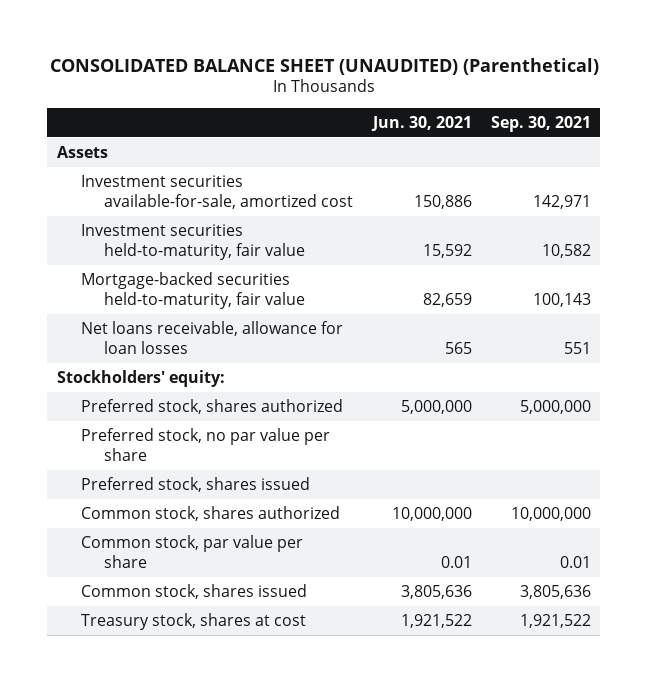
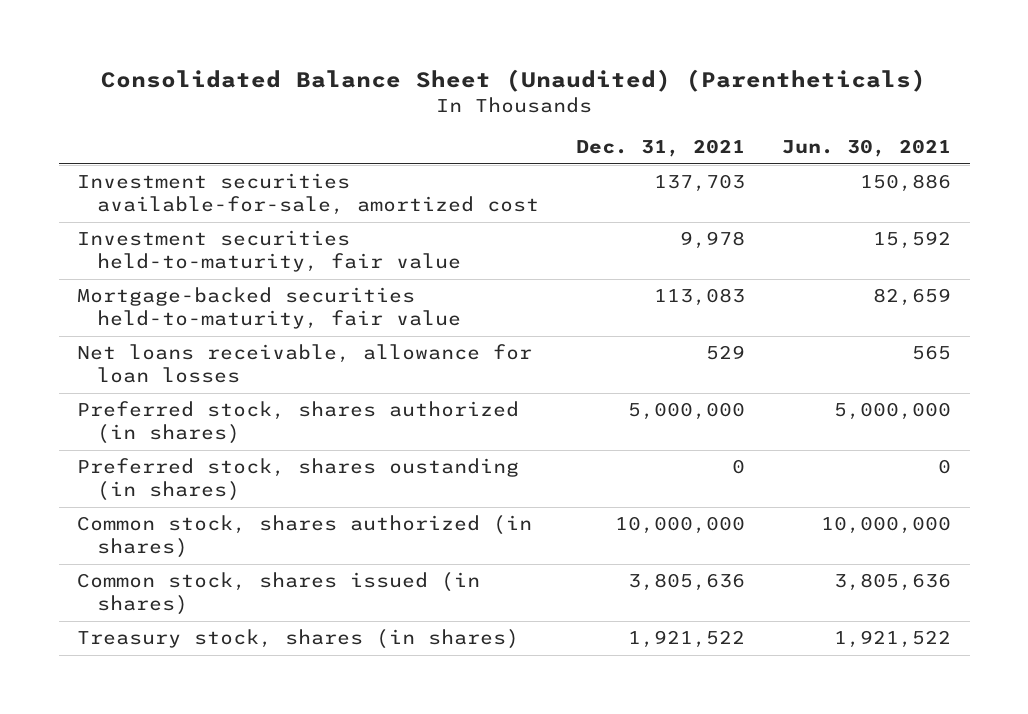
- CONSOLIDATED BALANCE SHEET (UNAUDITED) (Parenthetical)
+ Consolidated Balance Sheet (Unaudited) (Parentheticals)
- | Jun. 30, 2021 | Sep. 30, 2021
+ | Dec. 31, 2021 | Jun. 30, 2021
- Assets
- Stockholders' equity:
- Preferred stock, shares authorized | 5,000,000 | 5,000,000
- Preferred stock, no par value per share
- Preferred stock, shares issued
- Common stock, shares authorized | 10,000,000 | 10,000,000
- Common stock, par value per share | 0.01 | 0.01
- Common stock, shares issued | 3,805,636 | 3,805,636
- Treasury stock, shares at cost | 1,921,522 | 1,921,522
+ Preferred stock, shares authorized (in shares) | 5,000,000 | 5,000,000
+ Preferred stock, shares oustanding (in shares) | 0 | 0
+ Common stock, shares authorized (in shares) | 10,000,000 | 10,000,000
+ Common stock, shares issued (in shares) | 3,805,636 | 3,805,636
+ Treasury stock, shares (in shares) | 1,921,522 | 1,921,522

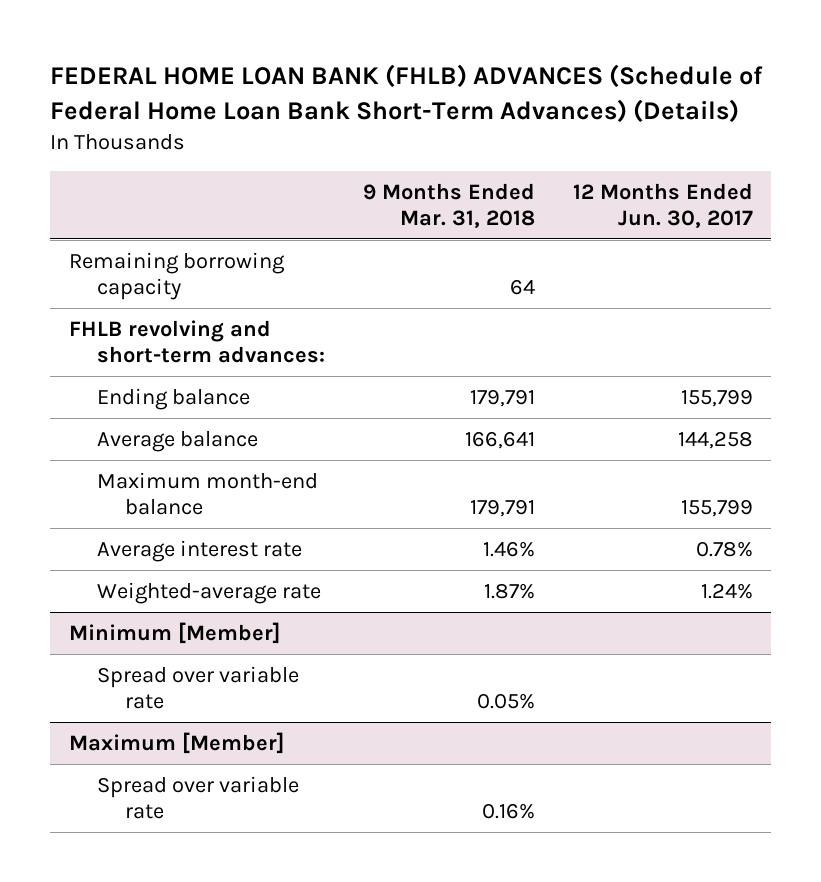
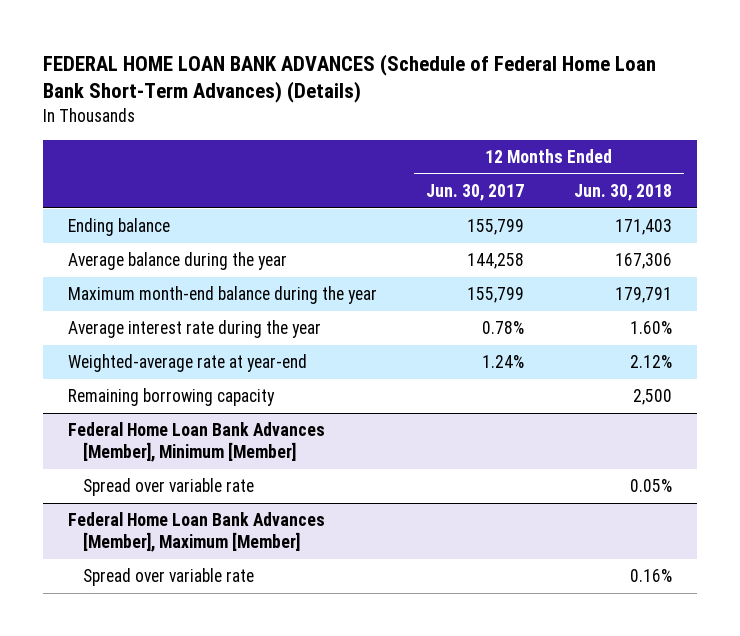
- FEDERAL HOME LOAN BANK (FHLB) ADVANCES (Schedule of Federal Home Loan Bank Short-Term Advances) (Details)
+ FEDERAL HOME LOAN BANK ADVANCES (Schedule of Federal Home Loan Bank Short-Term Advances) (Details)
- | 9 Months Ended Mar. 31, 2018 | 12 Months Ended Jun. 30, 2017
+ | 12 Months Ended Jun. 30, 2017 | 12 Months Ended Jun. 30, 2018
- FHLB revolving and short-term advances:
- Average balance | 166,641 | 144,258
- Maximum month-end balance | 179,791 | 155,799
- Average interest rate | 1.46% | 0.78%
- Weighted-average rate | 1.87% | 1.24%
- Minimum [Member]
+ Average balance during the year | 144,258 | 167,306
+ Maximum month-end balance during the year | 155,799 | 179,791
+ Average interest rate during the year | 0.78% | 1.60%
+ Weighted-average rate at year-end | 1.24% | 2.12%
moved down: Remaining borrowing capacity | | 2,500
+ Federal Home Loan Bank Advances [Member], Minimum [Member]
- Maximum [Member]
+ Federal Home Loan Bank Advances [Member], Maximum [Member]

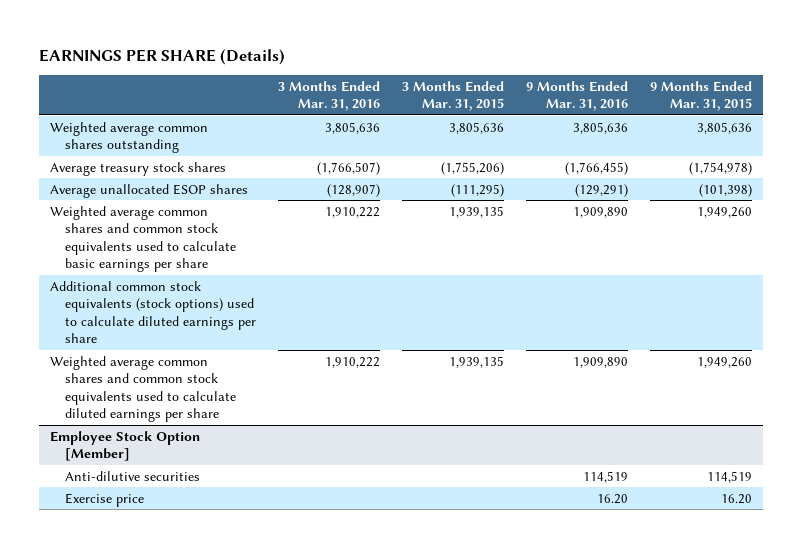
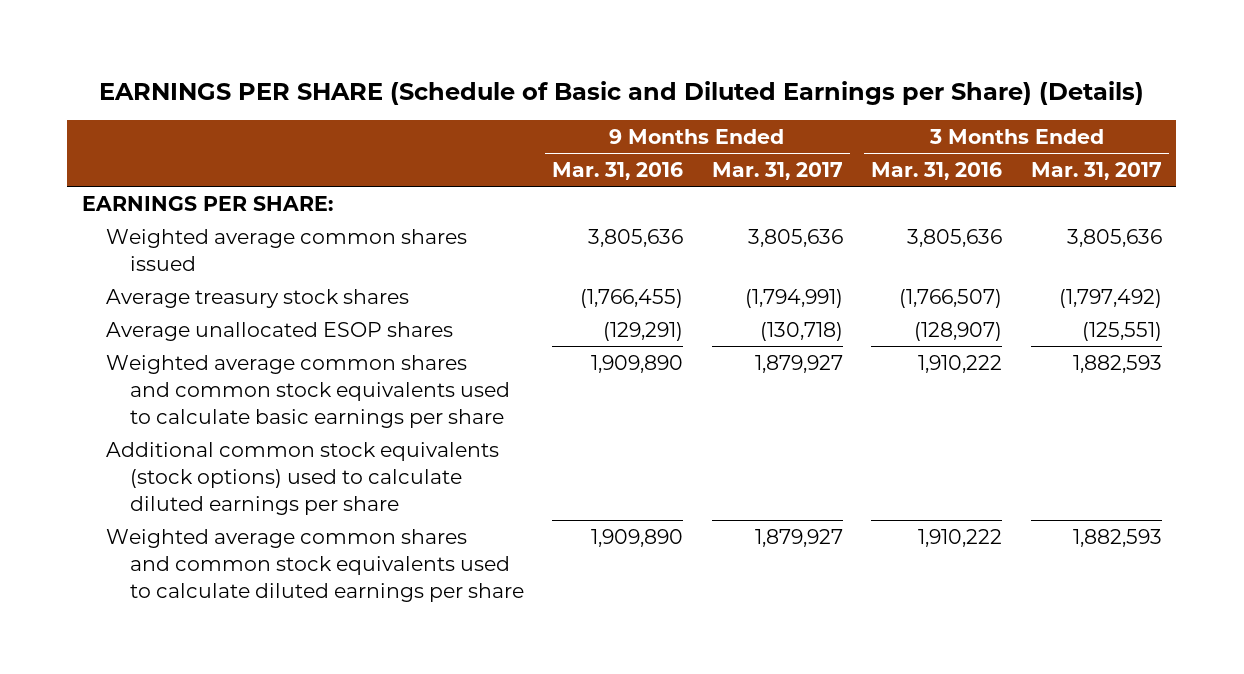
- EARNINGS PER SHARE (Details)
+ EARNINGS PER SHARE (Schedule of Basic and Diluted Earnings per Share) (Details)
- | 3 Months Ended Mar. 31, 2016 | 3 Months Ended Mar. 31, 2015 | 9 Months Ended Mar. 31, 2016 | 9 Months Ended Mar. 31, 2015
+ | 9 Months Ended Mar. 31, 2016 | 9 Months Ended Mar. 31, 2017 | 3 Months Ended Mar. 31, 2016 | 3 Months Ended Mar. 31, 2017
- Weighted average common shares outstanding | 3,805,636 | 3,805,636 | 3,805,636 | 3,805,636
+ EARNINGS PER SHARE:
+ Weighted average common shares issued | 3,805,636 | 3,805,636 | 3,805,636 | 3,805,636
- Employee Stock Option [Member]
- Anti-dilutive securities | | | 114,519 | 114,519
- Exercise price | | | 16.20 | 16.20

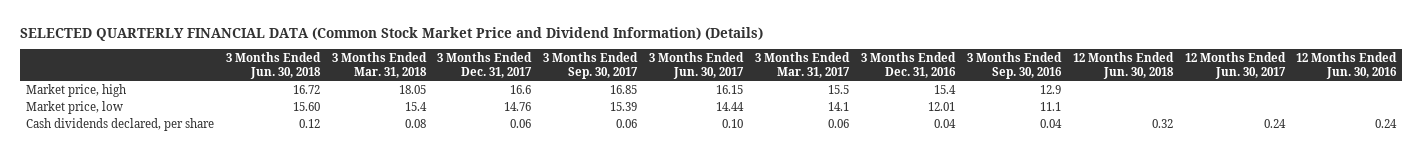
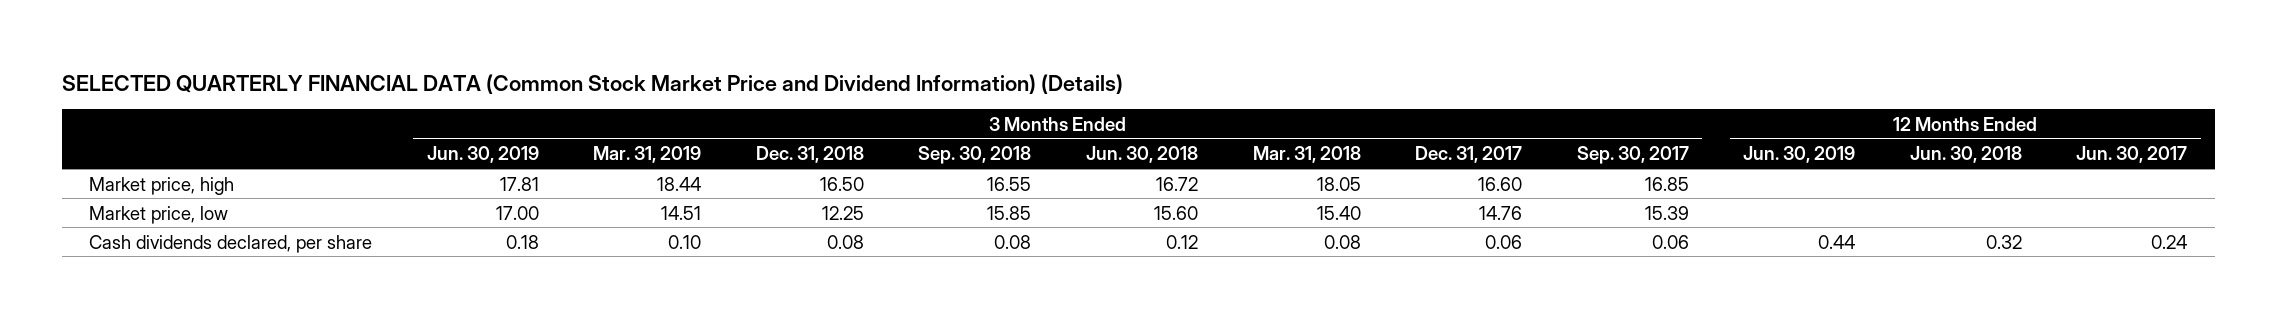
- | 3 Months Ended Jun. 30, 2018 | 3 Months Ended Mar. 31, 2018 | 3 Months Ended Dec. 31, 2017 | 3 Months Ended Sep. 30, 2017 | 3 Months Ended Jun. 30, 2017 | 3 Months Ended Mar. 31, 2017 | 3 Months Ended Dec. 31, 2016 | 3 Months Ended Sep. 30, 2016 | 12 Months Ended Jun. 30, 2018 | 12 Months Ended Jun. 30, 2017 | 12 Months Ended Jun. 30, 2016
+ | 3 Months Ended Jun. 30, 2019 | 3 Months Ended Mar. 31, 2019 | 3 Months Ended Dec. 31, 2018 | 3 Months Ended Sep. 30, 2018 | 3 Months Ended Jun. 30, 2018 | 3 Months Ended Mar. 31, 2018 | 3 Months Ended Dec. 31, 2017 | 3 Months Ended Sep. 30, 2017 | 12 Months Ended Jun. 30, 2019 | 12 Months Ended Jun. 30, 2018 | 12 Months Ended Jun. 30, 2017
- Market price, high | 16.72 | 18.05 | 16.6 | 16.85 | 16.15 | 15.5 | 15.4 | 12.9 | | |
- Market price, low | 15.60 | 15.4 | 14.76 | 15.39 | 14.44 | 14.1 | 12.01 | 11.1 | | |
+ Market price, high | 17.81 | 18.44 | 16.50 | 16.55 | 16.72 | 18.05 | 16.60 | 16.85 | | |
+ Market price, low | 17.00 | 14.51 | 12.25 | 15.85 | 15.60 | 15.40 | 14.76 | 15.39 | | |

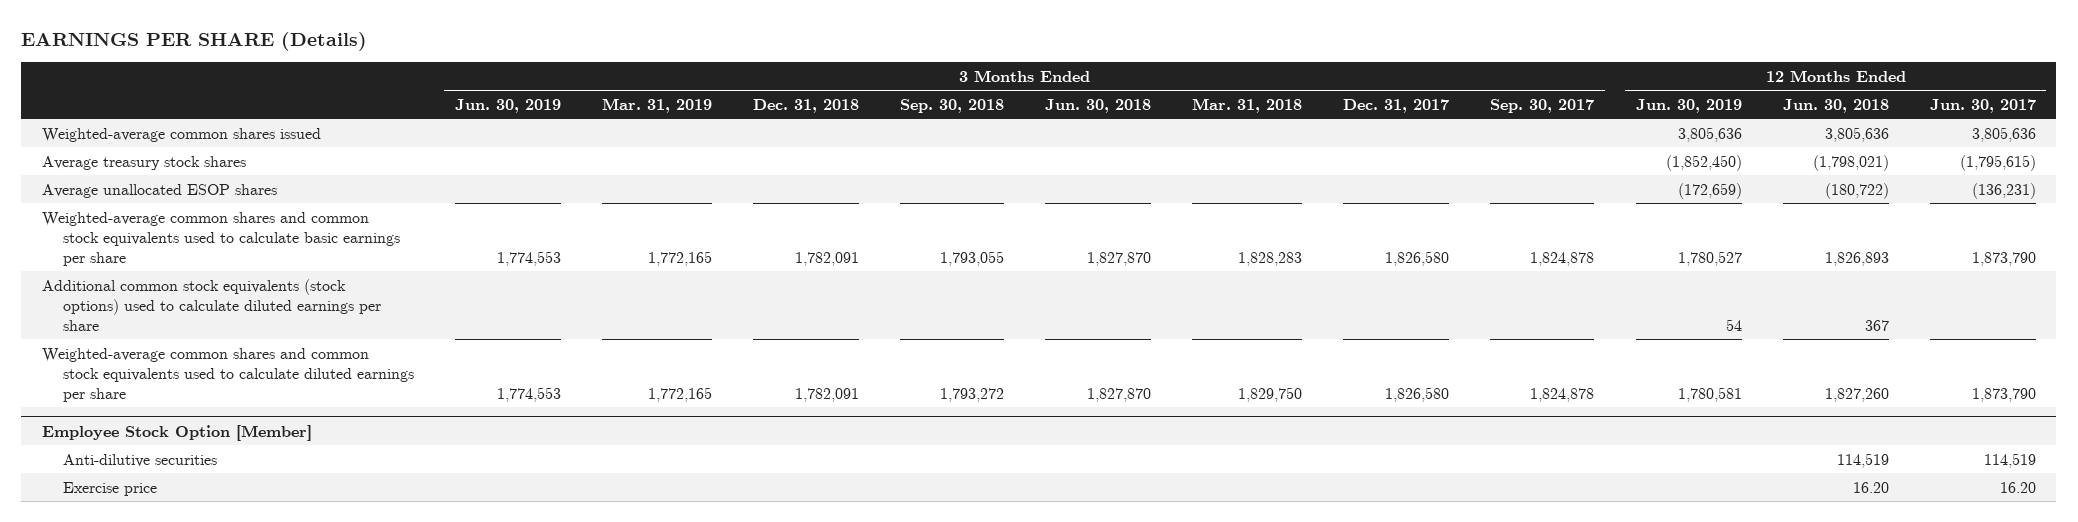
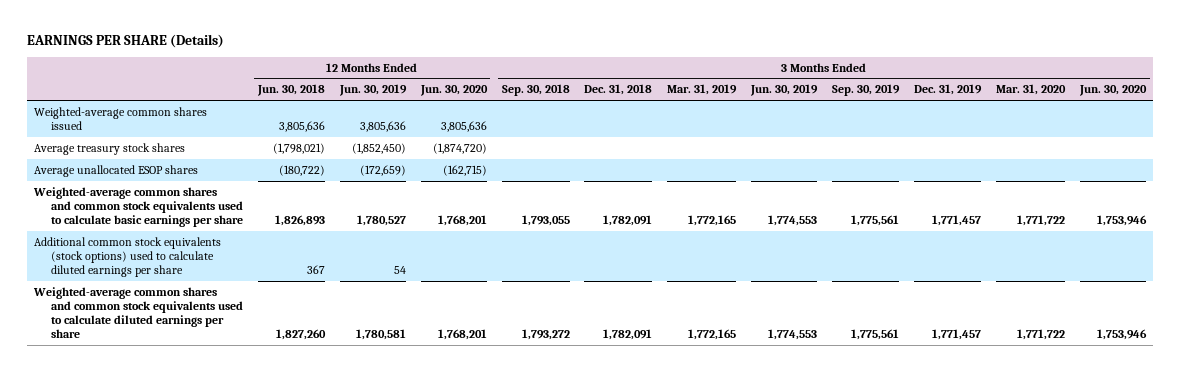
- | 3 Months Ended Jun. 30, 2019 | 3 Months Ended Mar. 31, 2019 | 3 Months Ended Dec. 31, 2018 | 3 Months Ended Sep. 30, 2018 | 3 Months Ended Jun. 30, 2018 | 3 Months Ended Mar. 31, 2018 | 3 Months Ended Dec. 31, 2017 | 3 Months Ended Sep. 30, 2017 | 12 Months Ended Jun. 30, 2019 | 12 Months Ended Jun. 30, 2018 | 12 Months Ended Jun. 30, 2017
+ | 12 Months Ended Jun. 30, 2018 | 12 Months Ended Jun. 30, 2019 | 12 Months Ended Jun. 30, 2020 | 3 Months Ended Sep. 30, 2018 | 3 Months Ended Dec. 31, 2018 | 3 Months Ended Mar. 31, 2019 | 3 Months Ended Jun. 30, 2019 | 3 Months Ended Sep. 30, 2019 | 3 Months Ended Dec. 31, 2019 | 3 Months Ended Mar. 31, 2020 | 3 Months Ended Jun. 30, 2020
- Employee Stock Option [Member]
- Anti-dilutive securities | | | | | | | | | | 114,519 | 114,519
- Exercise price | | | | | | | | | | 16.20 | 16.20

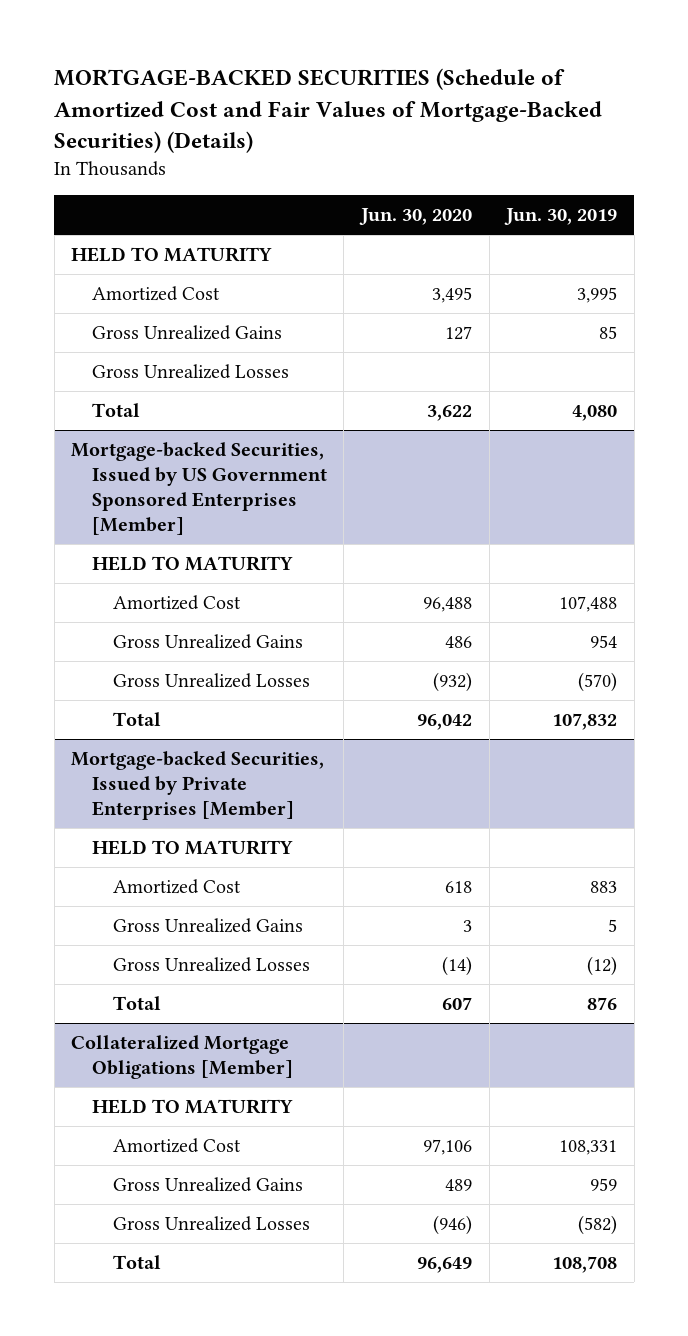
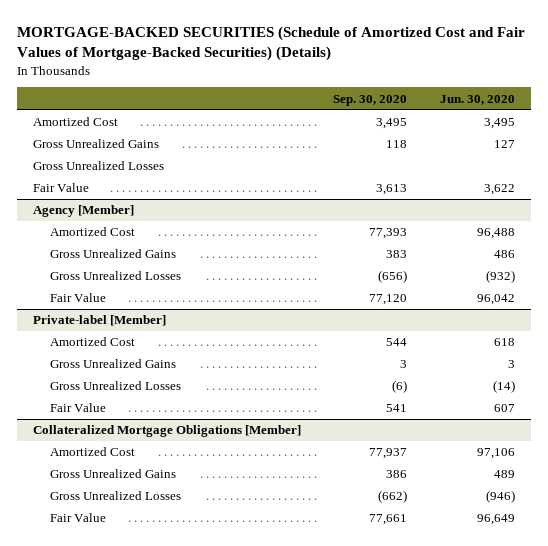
- | Jun. 30, 2020 | Jun. 30, 2019
+ | Sep. 30, 2020 | Jun. 30, 2020
- HELD TO MATURITY
- Total | 3,622 | 4,080
- Mortgage-backed Securities, Issued by US Government Sponsored Enterprises [Member]
- HELD TO MATURITY
+ Fair Value | 3,613 | 3,622
+ Agency [Member]
- Total | 96,042 | 107,832
- Mortgage-backed Securities, Issued by Private Enterprises [Member]
- HELD TO MATURITY
+ Fair Value | 77,120 | 96,042
+ Private-label [Member]
- Total | 607 | 876
+ Fair Value | 541 | 607
@ Collateralized Mortgage Obligations [Member]
- HELD TO MATURITY
- Total | 96,649 | 108,708
+ Fair Value | 77,661 | 96,649

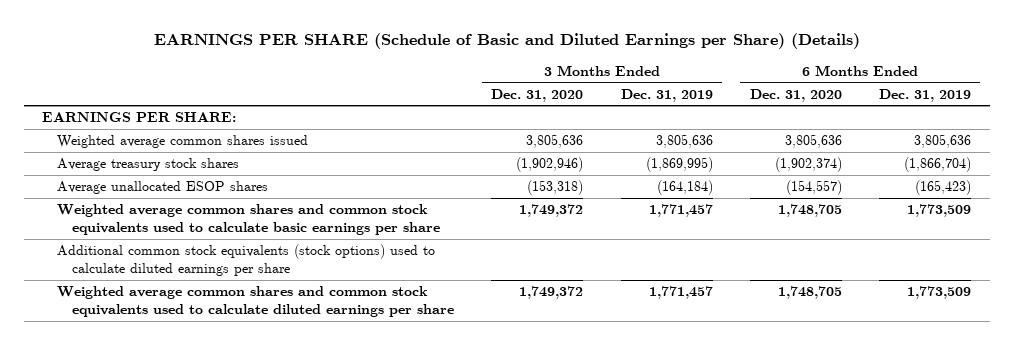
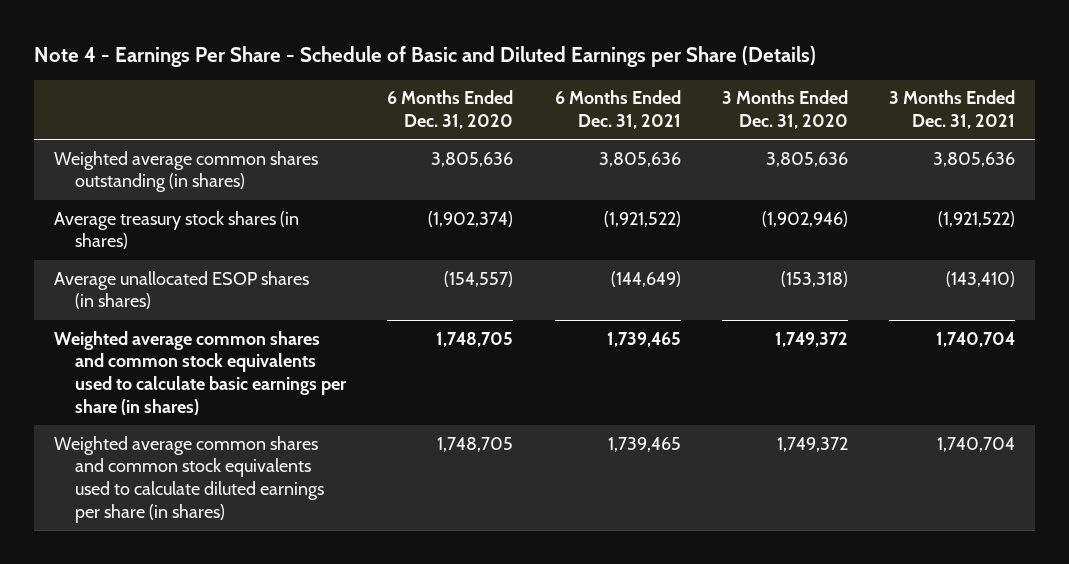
- EARNINGS PER SHARE (Schedule of Basic and Diluted Earnings per Share) (Details)
+ Note 4 - Earnings Per Share - Schedule of Basic and Diluted Earnings per Share (Details)
- | 3 Months Ended Dec. 31, 2020 | 3 Months Ended Dec. 31, 2019 | 6 Months Ended Dec. 31, 2020 | 6 Months Ended Dec. 31, 2019
+ | 6 Months Ended Dec. 31, 2020 | 6 Months Ended Dec. 31, 2021 | 3 Months Ended Dec. 31, 2020 | 3 Months Ended Dec. 31, 2021
- EARNINGS PER SHARE:
- Weighted average common shares issued | 3,805,636 | 3,805,636 | 3,805,636 | 3,805,636
- Average treasury stock shares | (1,902,946) | (1,869,995) | (1,902,374) | (1,866,704)
- Average unallocated ESOP shares | (153,318) | (164,184) | (154,557) | (165,423)
- Weighted average common shares and common stock equivalents used to calculate basic earnings per share | 1,749,372 | 1,771,457 | 1,748,705 | 1,773,509
- Additional common stock equivalents (stock options) used to calculate diluted earnings per share
- Weighted average common shares and common stock equivalents used to calculate diluted earnings per share | 1,749,372 | 1,771,457 | 1,748,705 | 1,773,509
+ Weighted average common shares outstanding (in shares) | 3,805,636 | 3,805,636 | 3,805,636 | 3,805,636
+ Average treasury stock shares (in shares) | (1,902,374) | (1,921,522) | (1,902,946) | (1,921,522)
+ Average unallocated ESOP shares (in shares) | (154,557) | (144,649) | (153,318) | (143,410)
+ Weighted average common shares and common stock equivalents used to calculate basic earnings per share (in shares) | 1,748,705 | 1,739,465 | 1,749,372 | 1,740,704
+ Weighted average common shares and common stock equivalents used to calculate diluted earnings per share (in shares) | 1,748,705 | 1,739,465 | 1,749,372 | 1,740,704

